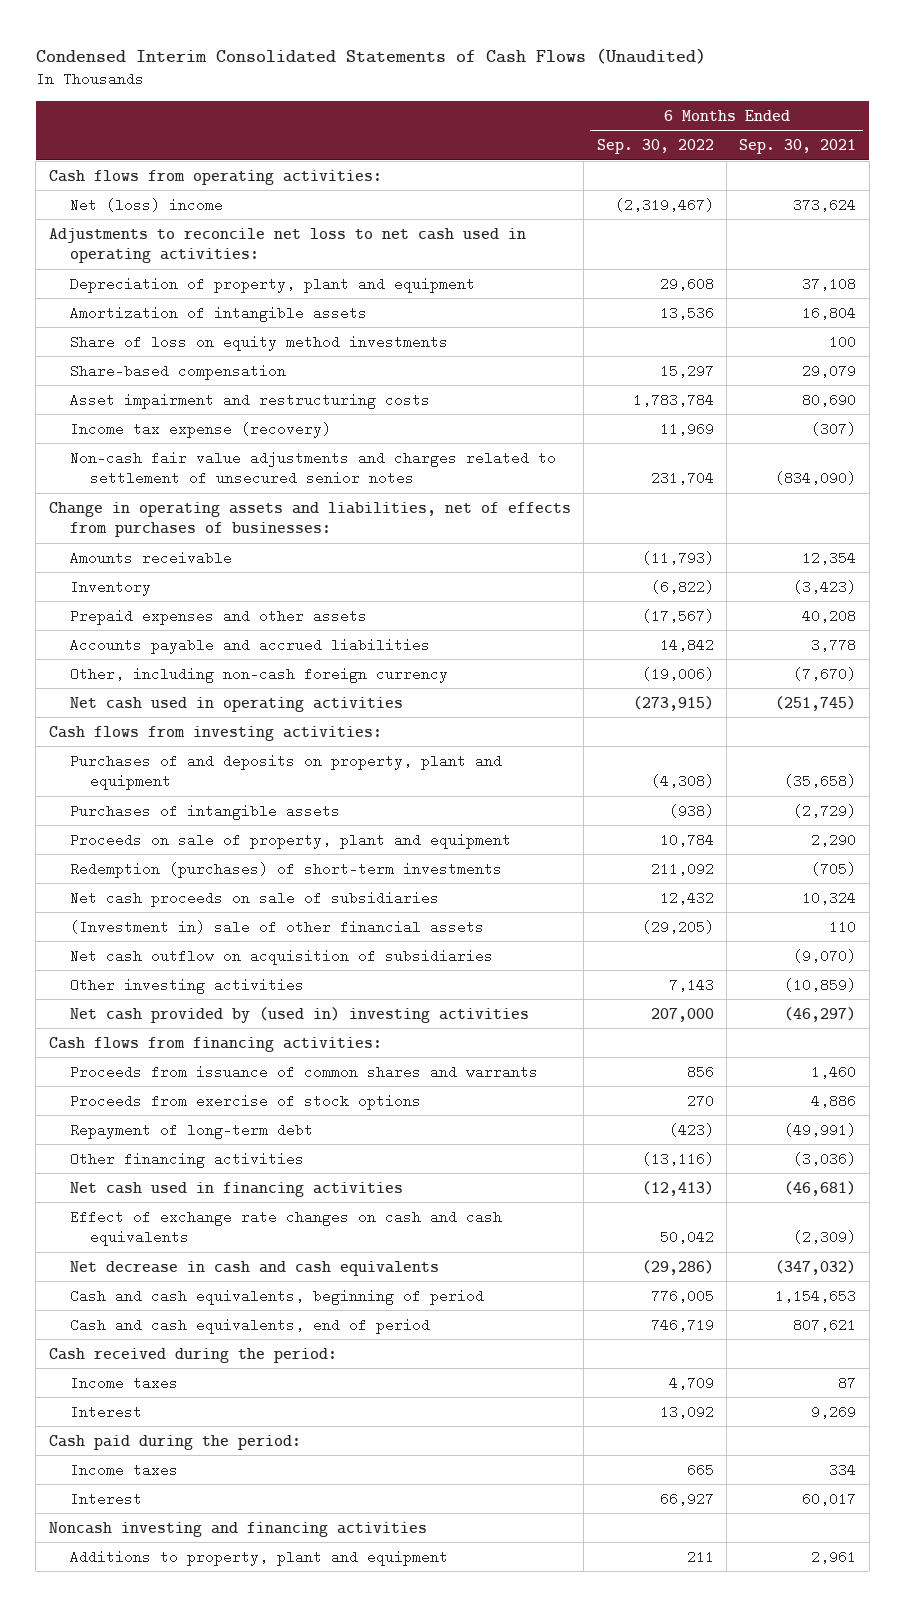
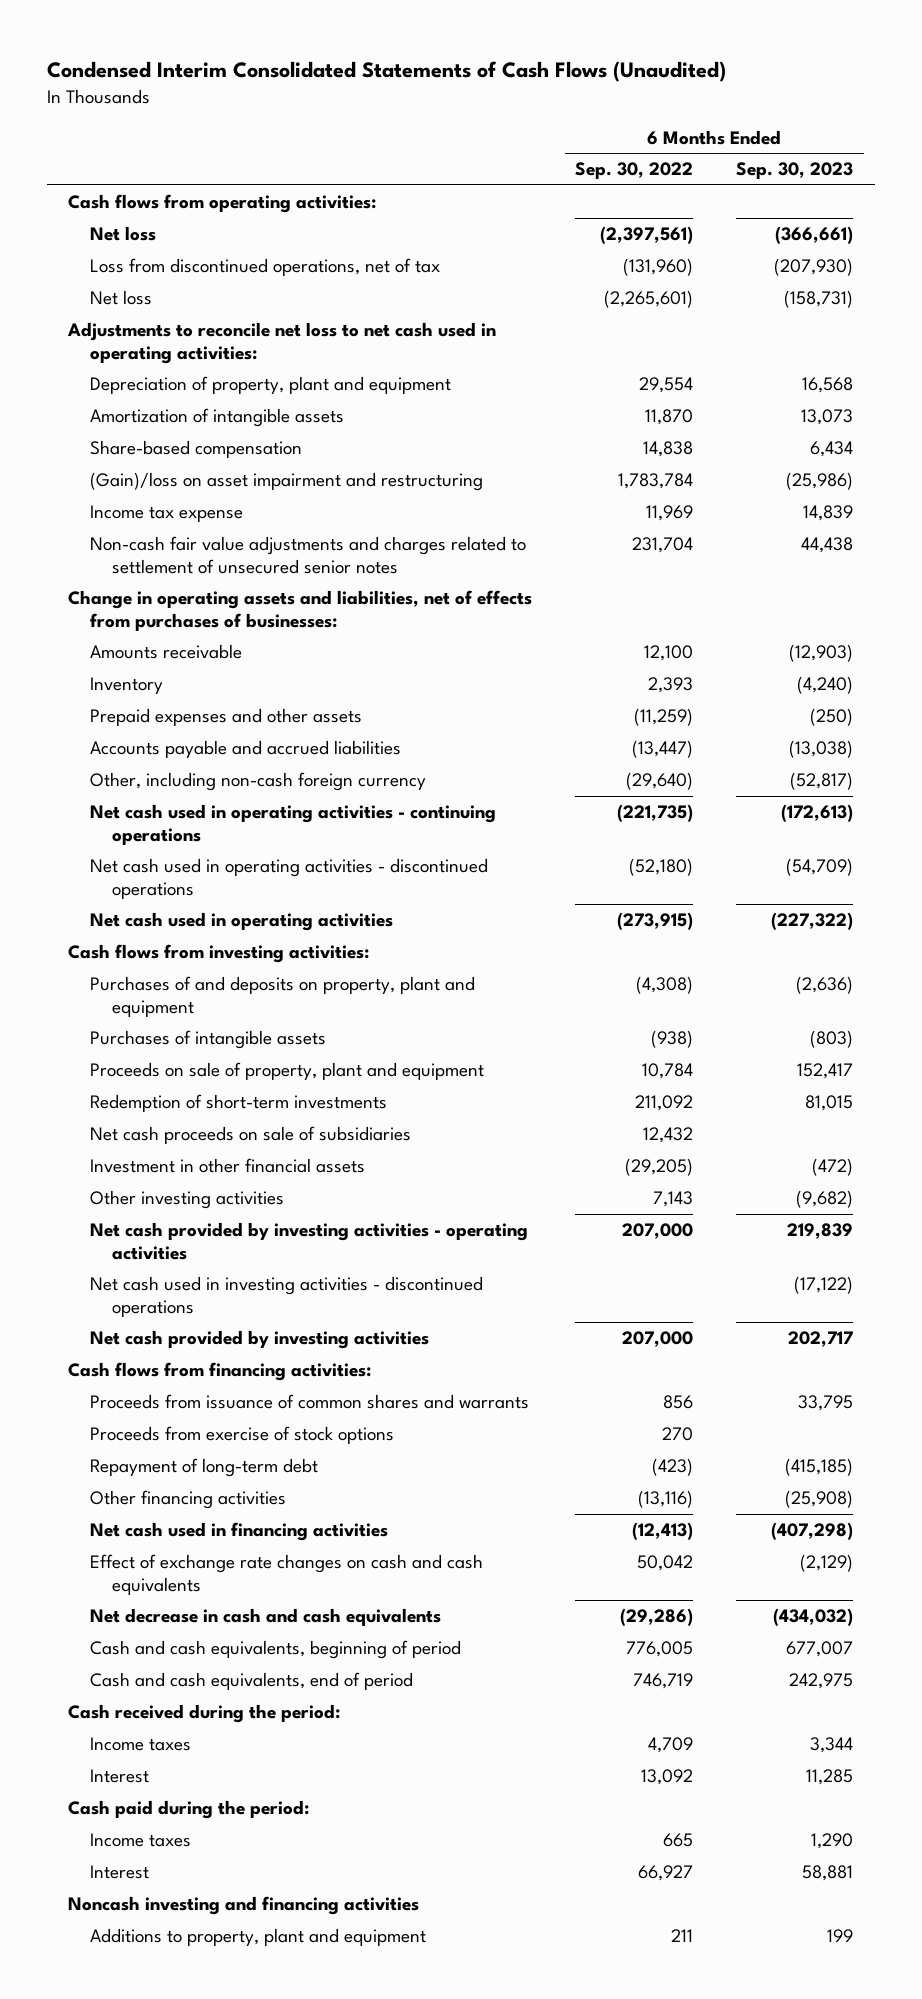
- | 6 Months Ended Sep. 30, 2022 | 6 Months Ended Sep. 30, 2021
+ | 6 Months Ended Sep. 30, 2022 | 6 Months Ended Sep. 30, 2023
- Net (loss) income | (2,319,467) | 373,624
+ Net loss | (2,397,561) | (366,661)
+ Loss from discontinued operations, net of tax | (131,960) | (207,930)
+ Net loss | (2,265,601) | (158,731)
- Depreciation of property, plant and equipment | 29,608 | 37,108
- Amortization of intangible assets | 13,536 | 16,804
- Share of loss on equity method investments | | 100
- Share-based compensation | 15,297 | 29,079
- Asset impairment and restructuring costs | 1,783,784 | 80,690
- Income tax expense (recovery) | 11,969 | (307)
+ Depreciation of property, plant and equipment | 29,554 | 16,568
+ Amortization of intangible assets | 11,870 | 13,073
+ Share-based compensation | 14,838 | 6,434
+ (Gain)/loss on asset impairment and restructuring | 1,783,784 | (25,986)
+ Income tax expense | 11,969 | 14,839
- Amounts receivable | (11,793) | 12,354
- Inventory | (6,822) | (3,423)
- Prepaid expenses and other assets | (17,567) | 40,208
- Accounts payable and accrued liabilities | 14,842 | 3,778
- Other, including non-cash foreign currency | (19,006) | (7,670)
+ Amounts receivable | 12,100 | (12,903)
+ Inventory | 2,393 | (4,240)
+ Prepaid expenses and other assets | (11,259) | (250)
+ Accounts payable and accrued liabilities | (13,447) | (13,038)
+ Other, including non-cash foreign currency | (29,640) | (52,817)
+ Net cash used in operating activities - continuing operations | (221,735) | (172,613)
+ Net cash used in operating activities - discontinued operations | (52,180) | (54,709)
- Redemption (purchases) of short-term investments | 211,092 | (705)
+ Redemption of short-term investments | 211,092 | 81,015
- (Investment in) sale of other financial assets | (29,205) | 110
- Net cash outflow on acquisition of subsidiaries | | (9,070)
+ Investment in other financial assets | (29,205) | (472)
- Net cash provided by (used in) investing activities | 207,000 | (46,297)
+ Net cash provided by investing activities - operating activities | 207,000 | 219,839
+ Net cash used in investing activities - discontinued operations | | (17,122)
+ Net cash provided by investing activities | 207,000 | 202,717

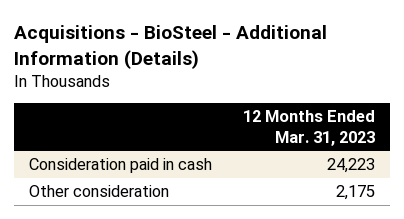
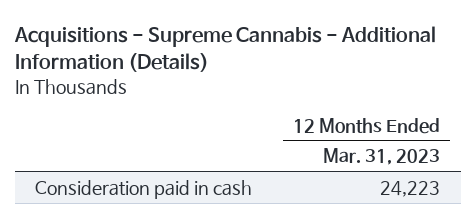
- Acquisitions - BioSteel - Additional Information (Details)
+ Acquisitions - Supreme Cannabis - Additional Information (Details)
- Other consideration | 2,175

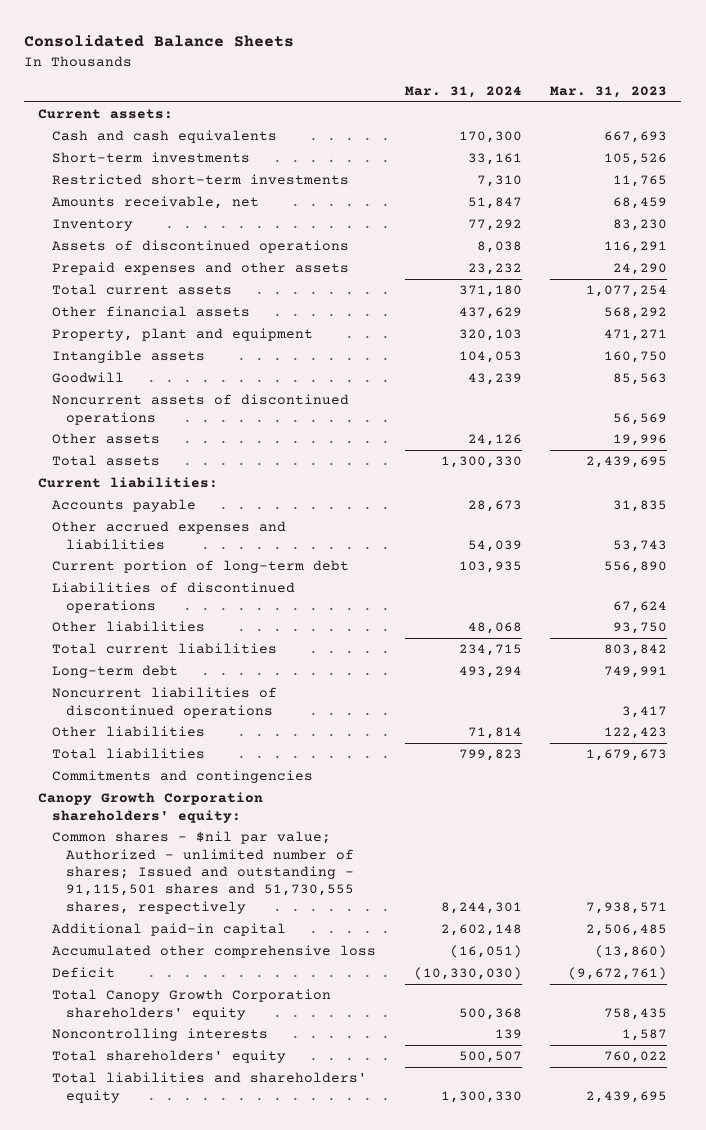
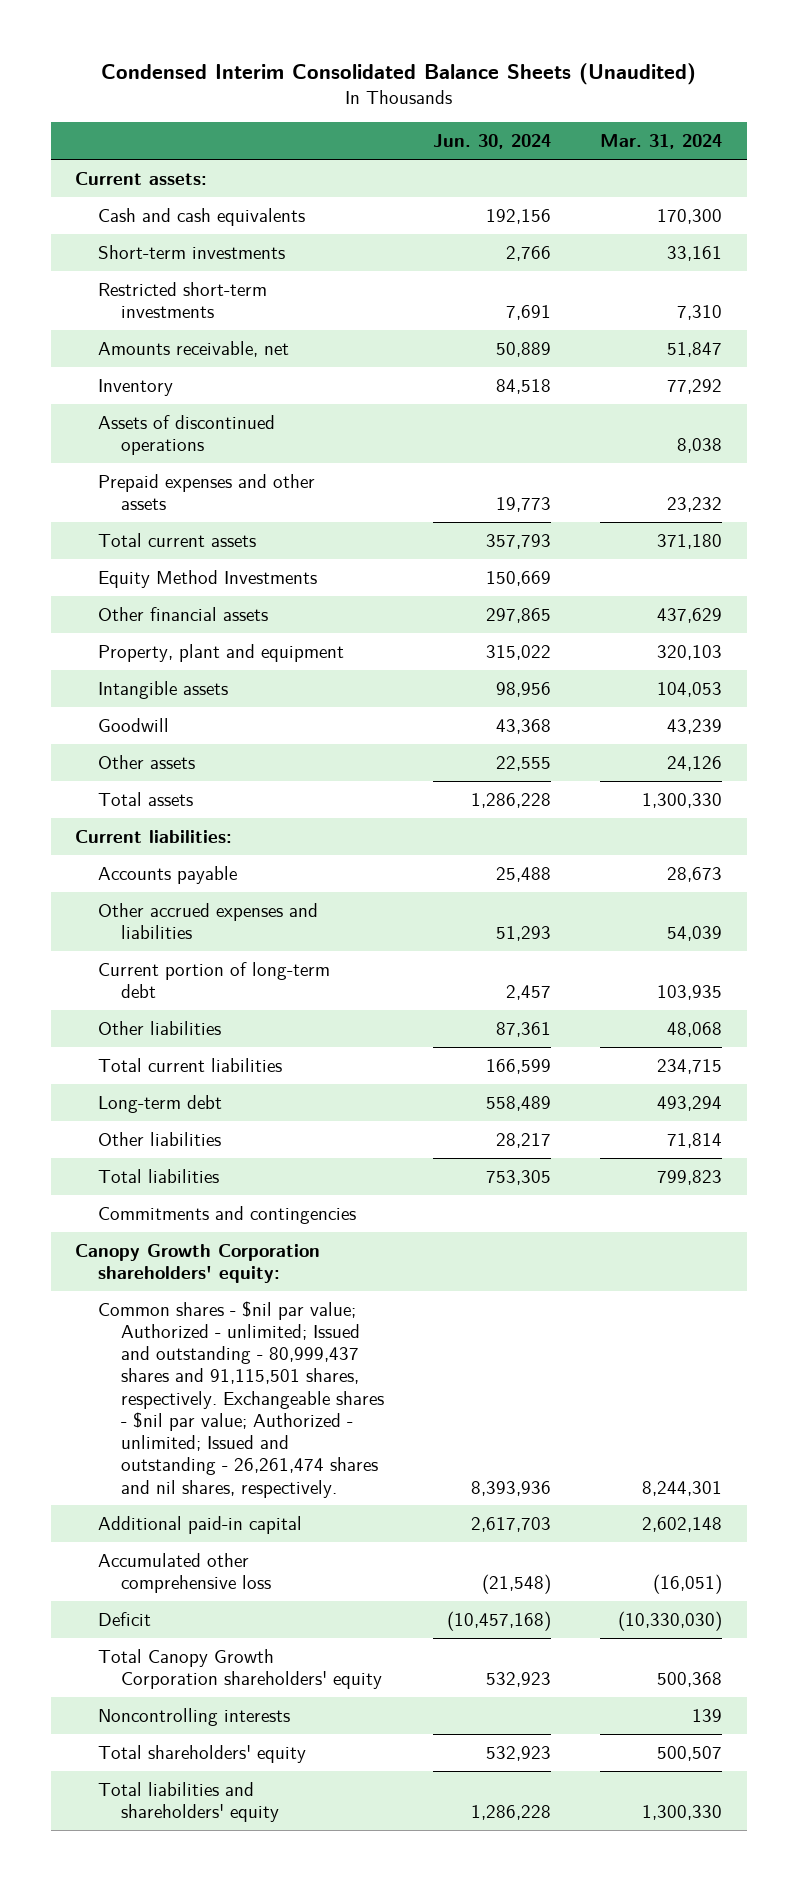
- Consolidated Balance Sheets
+ Condensed Interim Consolidated Balance Sheets (Unaudited)
- | Mar. 31, 2024 | Mar. 31, 2023
+ | Jun. 30, 2024 | Mar. 31, 2024
+ Equity Method Investments | 150,669 |
- Noncurrent assets of discontinued operations | | 56,569
- Liabilities of discontinued operations | | 67,624
- Noncurrent liabilities of discontinued operations | | 3,417
- Common shares - $nil par value; Authorized - unlimited number of shares; Issued and outstanding - 91,115,501 shares and 51,730,555 shares, respectively | 8,244,301 | 7,938,571
+ Common shares - $nil par value; Authorized - unlimited; Issued and outstanding - 80,999,437 shares and 91,115,501 shares, respectively. Exchangeable shares - $nil par value; Authorized - unlimited; Issued and outstanding - 26,261,474 shares and nil shares, respectively. | 8,393,936 | 8,244,301

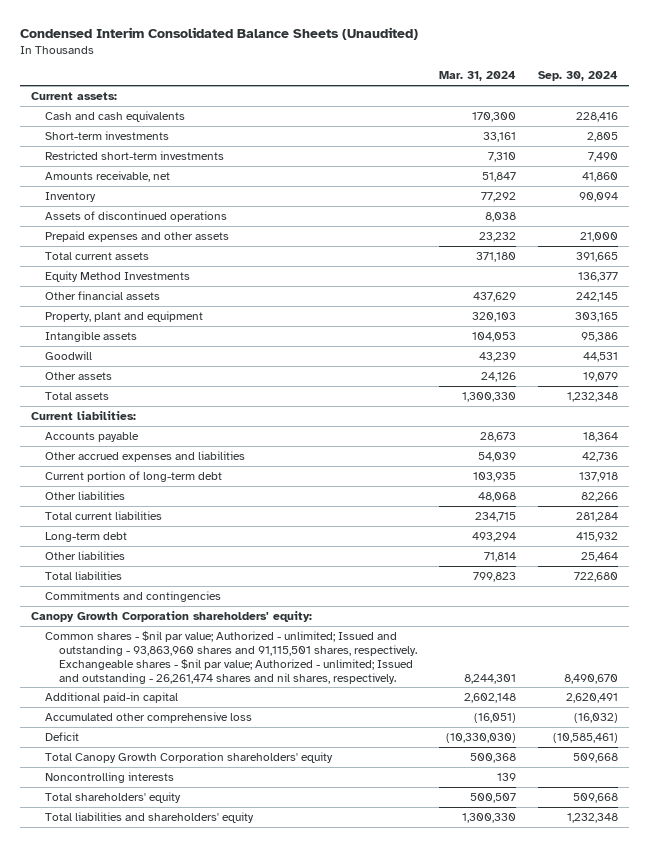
- | Jun. 30, 2024 | Mar. 31, 2024
+ | Mar. 31, 2024 | Sep. 30, 2024
- Common shares - $nil par value; Authorized - unlimited; Issued and outstanding - 80,999,437 shares and 91,115,501 shares, respectively. Exchangeable shares - $nil par value; Authorized - unlimited; Issued and outstanding - 26,261,474 shares and nil shares, respectively. | 8,393,936 | 8,244,301
+ Common shares - $nil par value; Authorized - unlimited; Issued and outstanding - 93,863,960 shares and 91,115,501 shares, respectively. Exchangeable shares - $nil par value; Authorized - unlimited; Issued and outstanding - 26,261,474 shares and nil shares, respectively. | 8,244,301 | 8,490,670

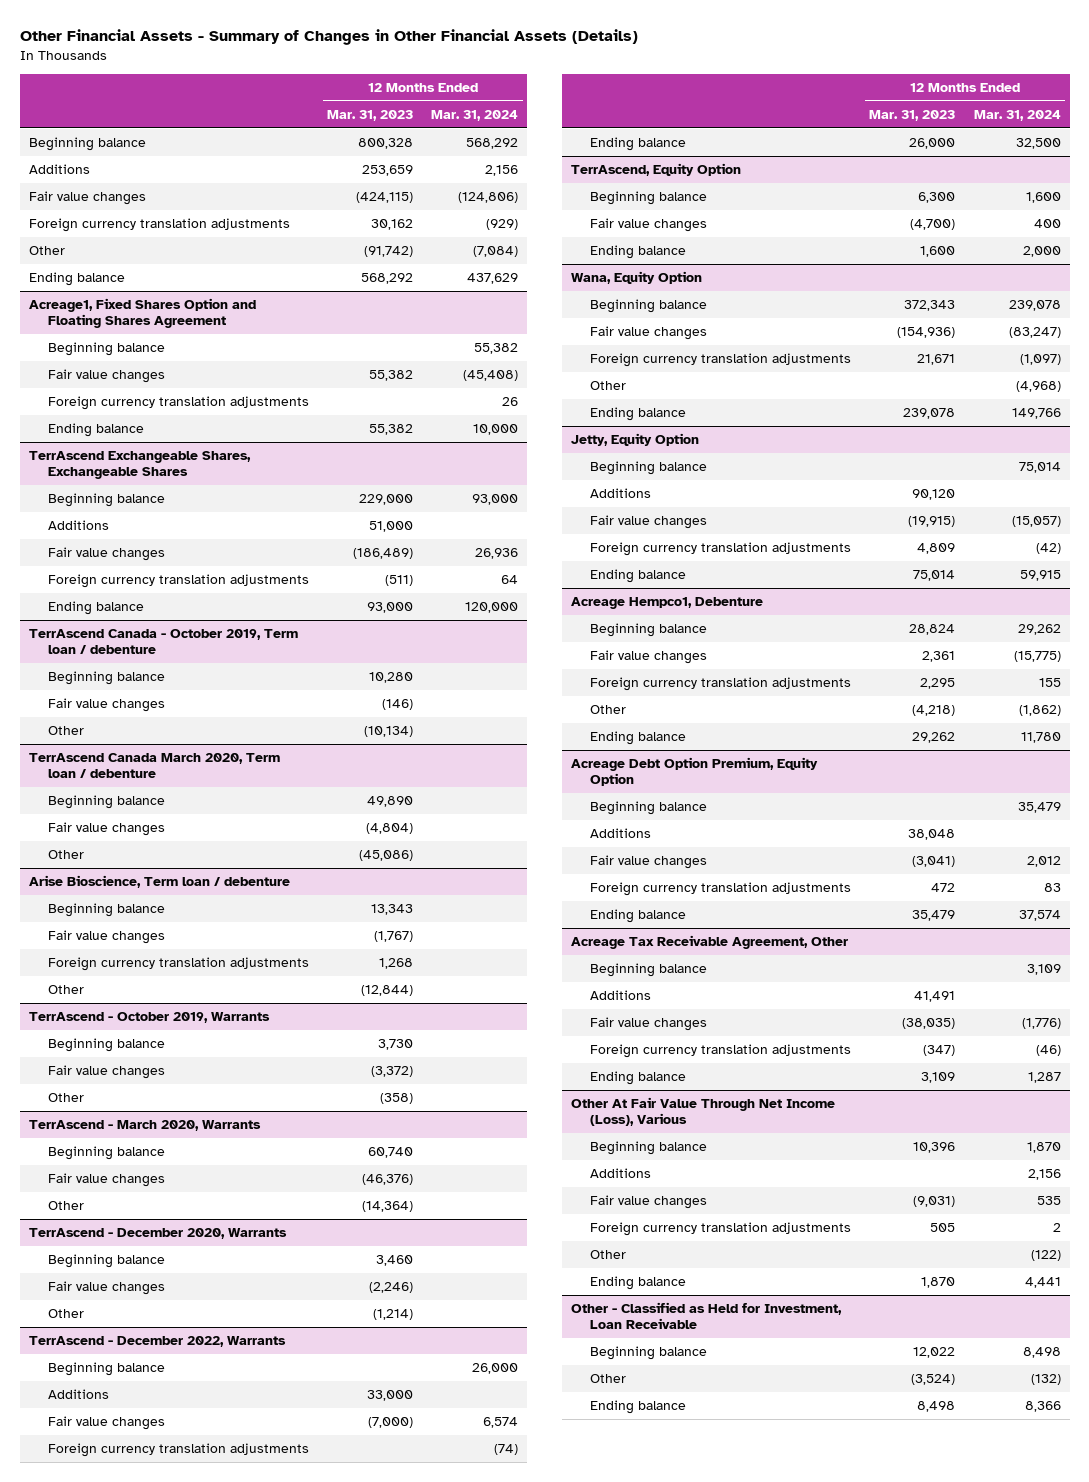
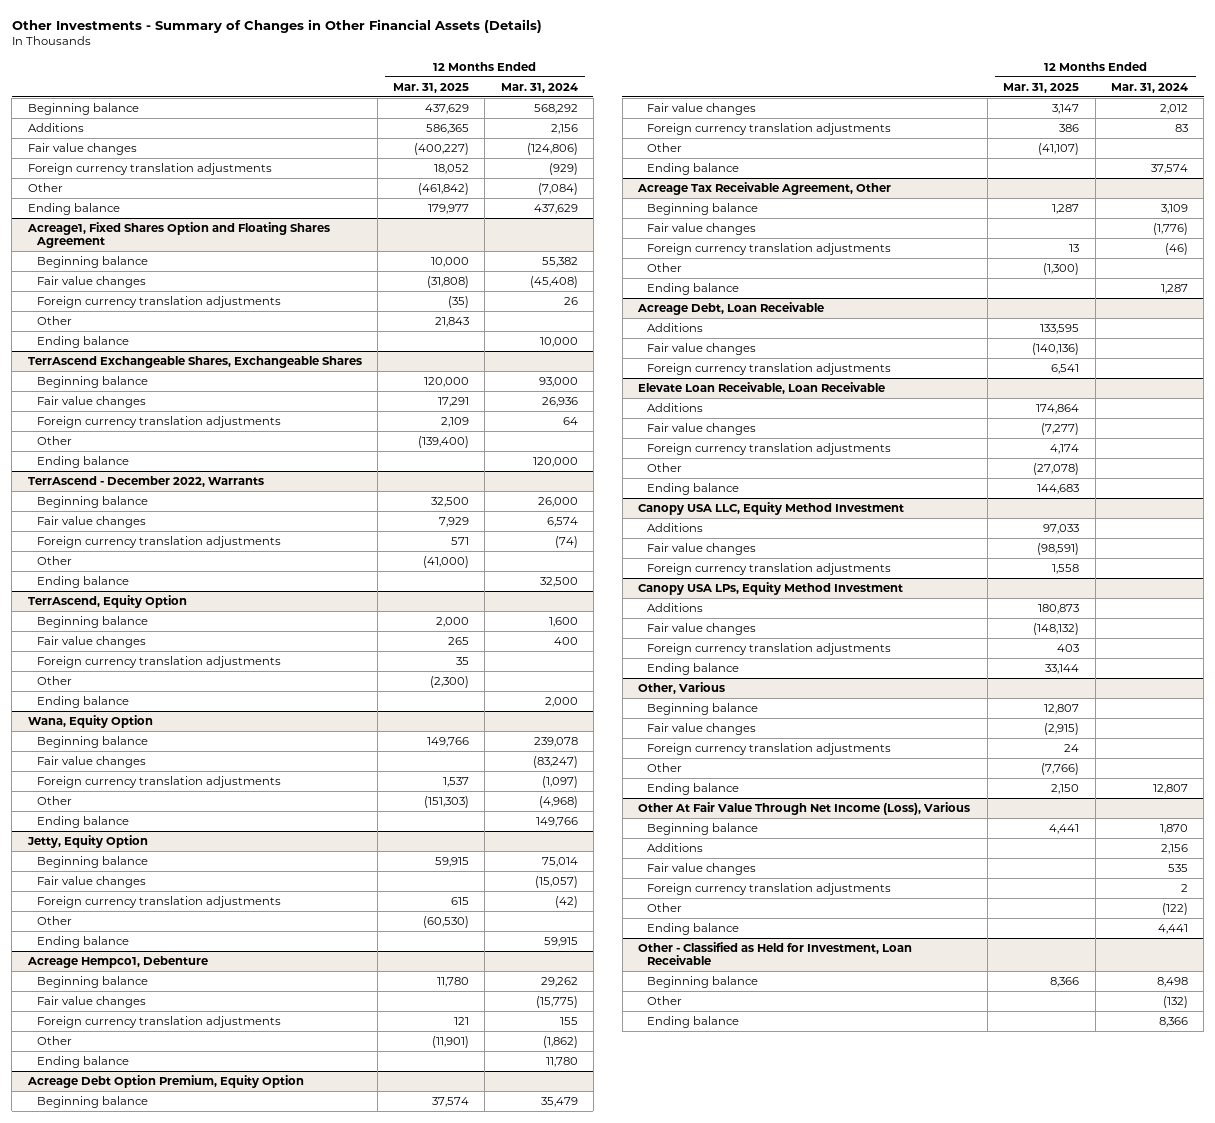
- Other Financial Assets - Summary of Changes in Other Financial Assets (Details)
+ Other Investments - Summary of Changes in Other Financial Assets (Details)
- | 12 Months Ended Mar. 31, 2023 | 12 Months Ended Mar. 31, 2024
+ | 12 Months Ended Mar. 31, 2025 | 12 Months Ended Mar. 31, 2024
@ Acreage1, Fixed Shares Option and Floating Shares Agreement
+ Other | 21,843 |
@ TerrAscend Exchangeable Shares, Exchangeable Shares
- Additions | 51,000 |
- TerrAscend Canada - October 2019, Term loan / debenture
- Beginning balance | 10,280 |
- Fair value changes | (146) |
- TerrAscend Canada March 2020, Term loan / debenture
- Beginning balance | 49,890 |
- Fair value changes | (4,804) |
- Other | (45,086) |
- Arise Bioscience, Term loan / debenture
- Beginning balance | 13,343 |
- Fair value changes | (1,767) |
- Foreign currency translation adjustments | 1,268 |
- Other | (12,844) |
- TerrAscend - October 2019, Warrants
- Beginning balance | 3,730 |
- Fair value changes | (3,372) |
- Other | (358) |
- TerrAscend - March 2020, Warrants
- Beginning balance | 60,740 |
- Fair value changes | (46,376) |
- Other | (14,364) |
- TerrAscend - December 2020, Warrants
- Beginning balance | 3,460 |
- Fair value changes | (2,246) |
- Other | (1,214) |
@ TerrAscend Exchangeable Shares, Exchangeable Shares
moved down: Ending balance | | 120,000
@ TerrAscend - December 2022, Warrants
- Additions | 33,000 |
+ Other | (41,000) |
@ TerrAscend, Equity Option
+ Foreign currency translation adjustments | 35 |
+ Other | (2,300) |
@ Jetty, Equity Option
- Additions | 90,120 |
+ Other | (60,530) |
@ Acreage Debt Option Premium, Equity Option
- Additions | 38,048 |
+ Other | (41,107) |
@ Acreage Tax Receivable Agreement, Other
- Additions | 41,491 |
+ Other | (1,300) |
+ Acreage Debt, Loan Receivable
+ Additions | 133,595 |
+ Fair value changes | (140,136) |
+ Foreign currency translation adjustments | 6,541 |
+ Elevate Loan Receivable, Loan Receivable
+ Additions | 174,864 |
+ Fair value changes | (7,277) |
+ Foreign currency translation adjustments | 4,174 |
+ Other | (27,078) |
+ Ending balance | 144,683 |
+ Canopy USA LLC, Equity Method Investment
+ Additions | 97,033 |
+ Fair value changes | (98,591) |
+ Foreign currency translation adjustments | 1,558 |
+ Canopy USA LPs, Equity Method Investment
+ Additions | 180,873 |
+ Fair value changes | (148,132) |
+ Foreign currency translation adjustments | 403 |
+ Ending balance | 33,144 |
+ Other, Various
+ Beginning balance | 12,807 |
+ Fair value changes | (2,915) |
+ Foreign currency translation adjustments | 24 |
+ Other | (7,766) |
+ Ending balance | 2,150 | 12,807

